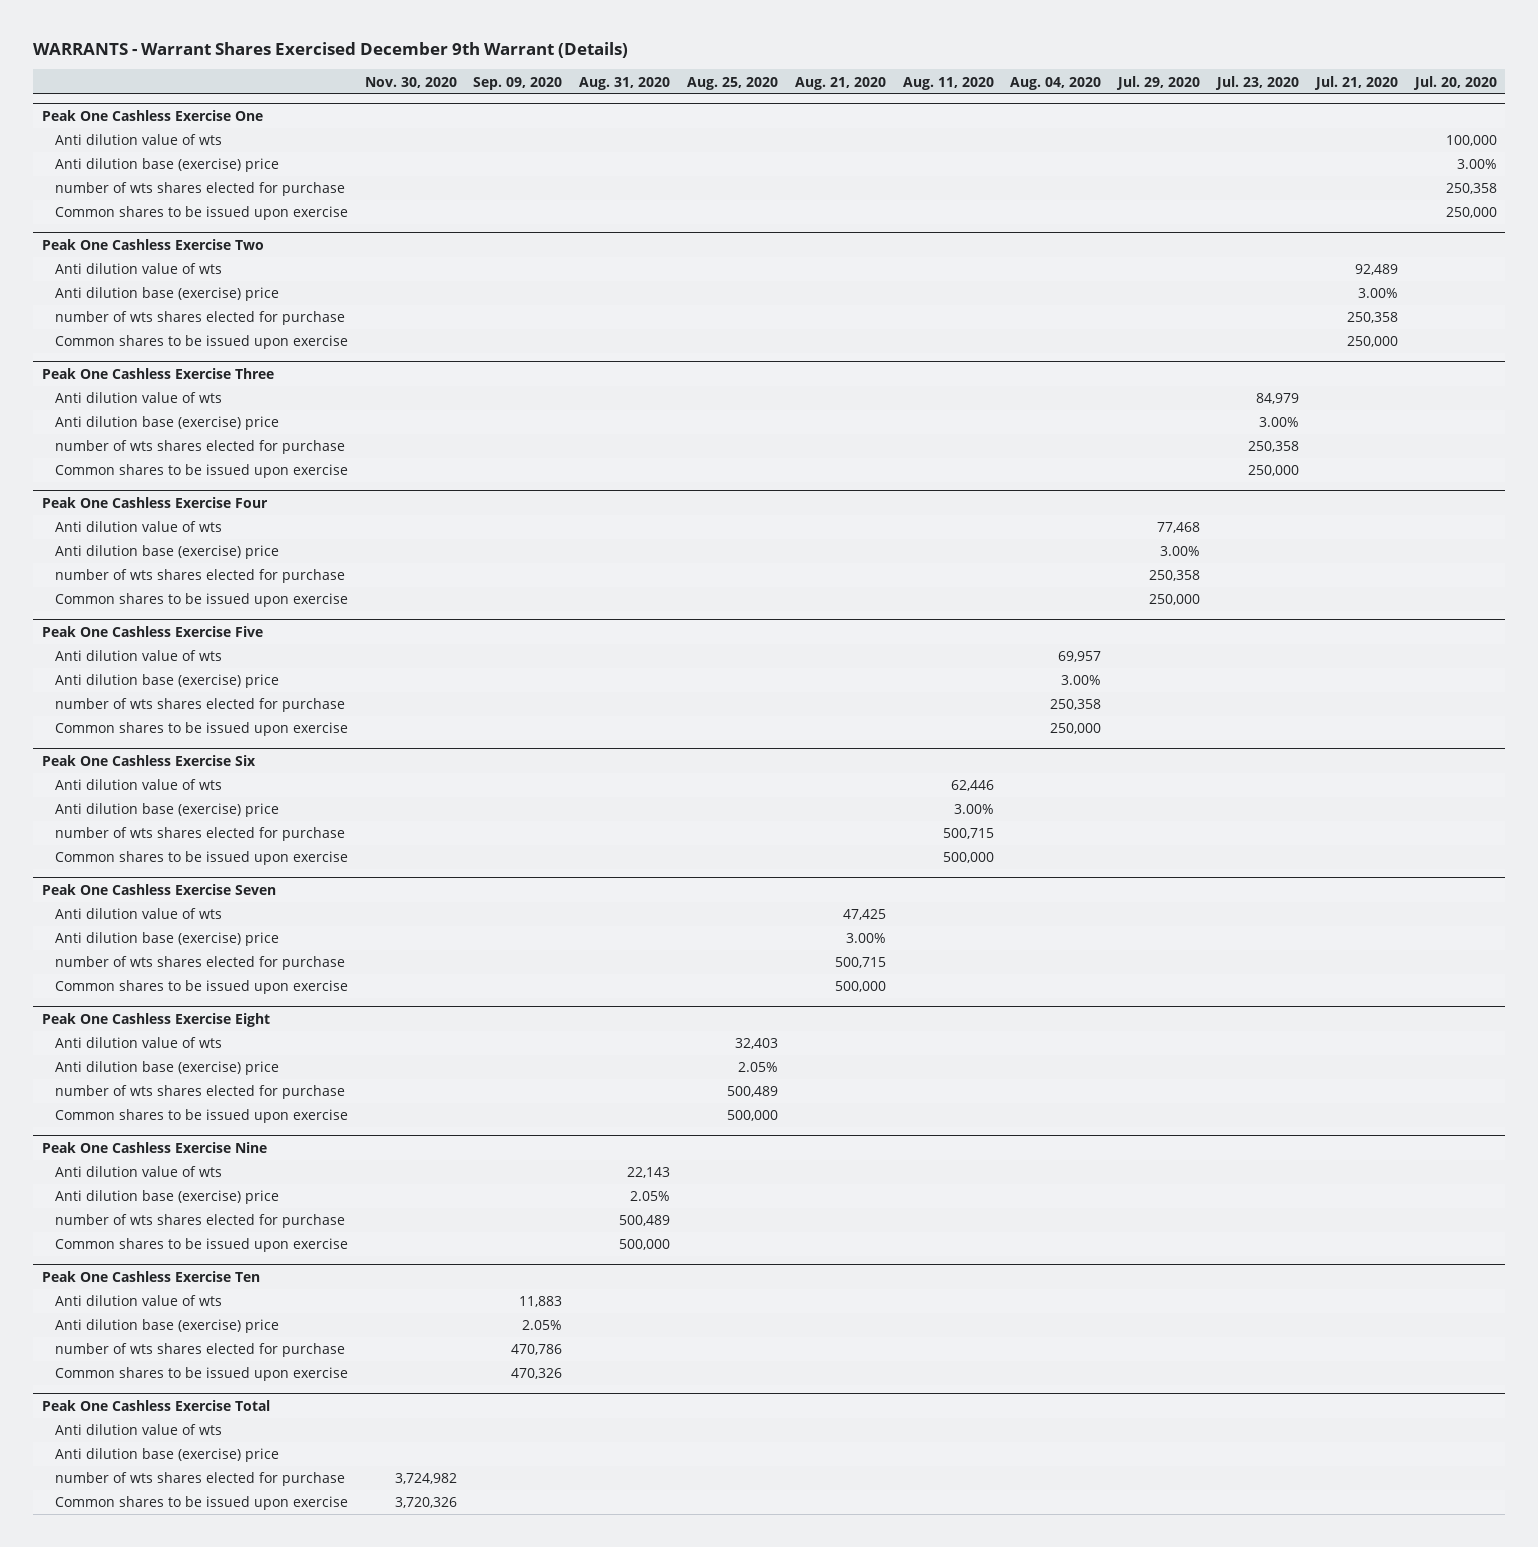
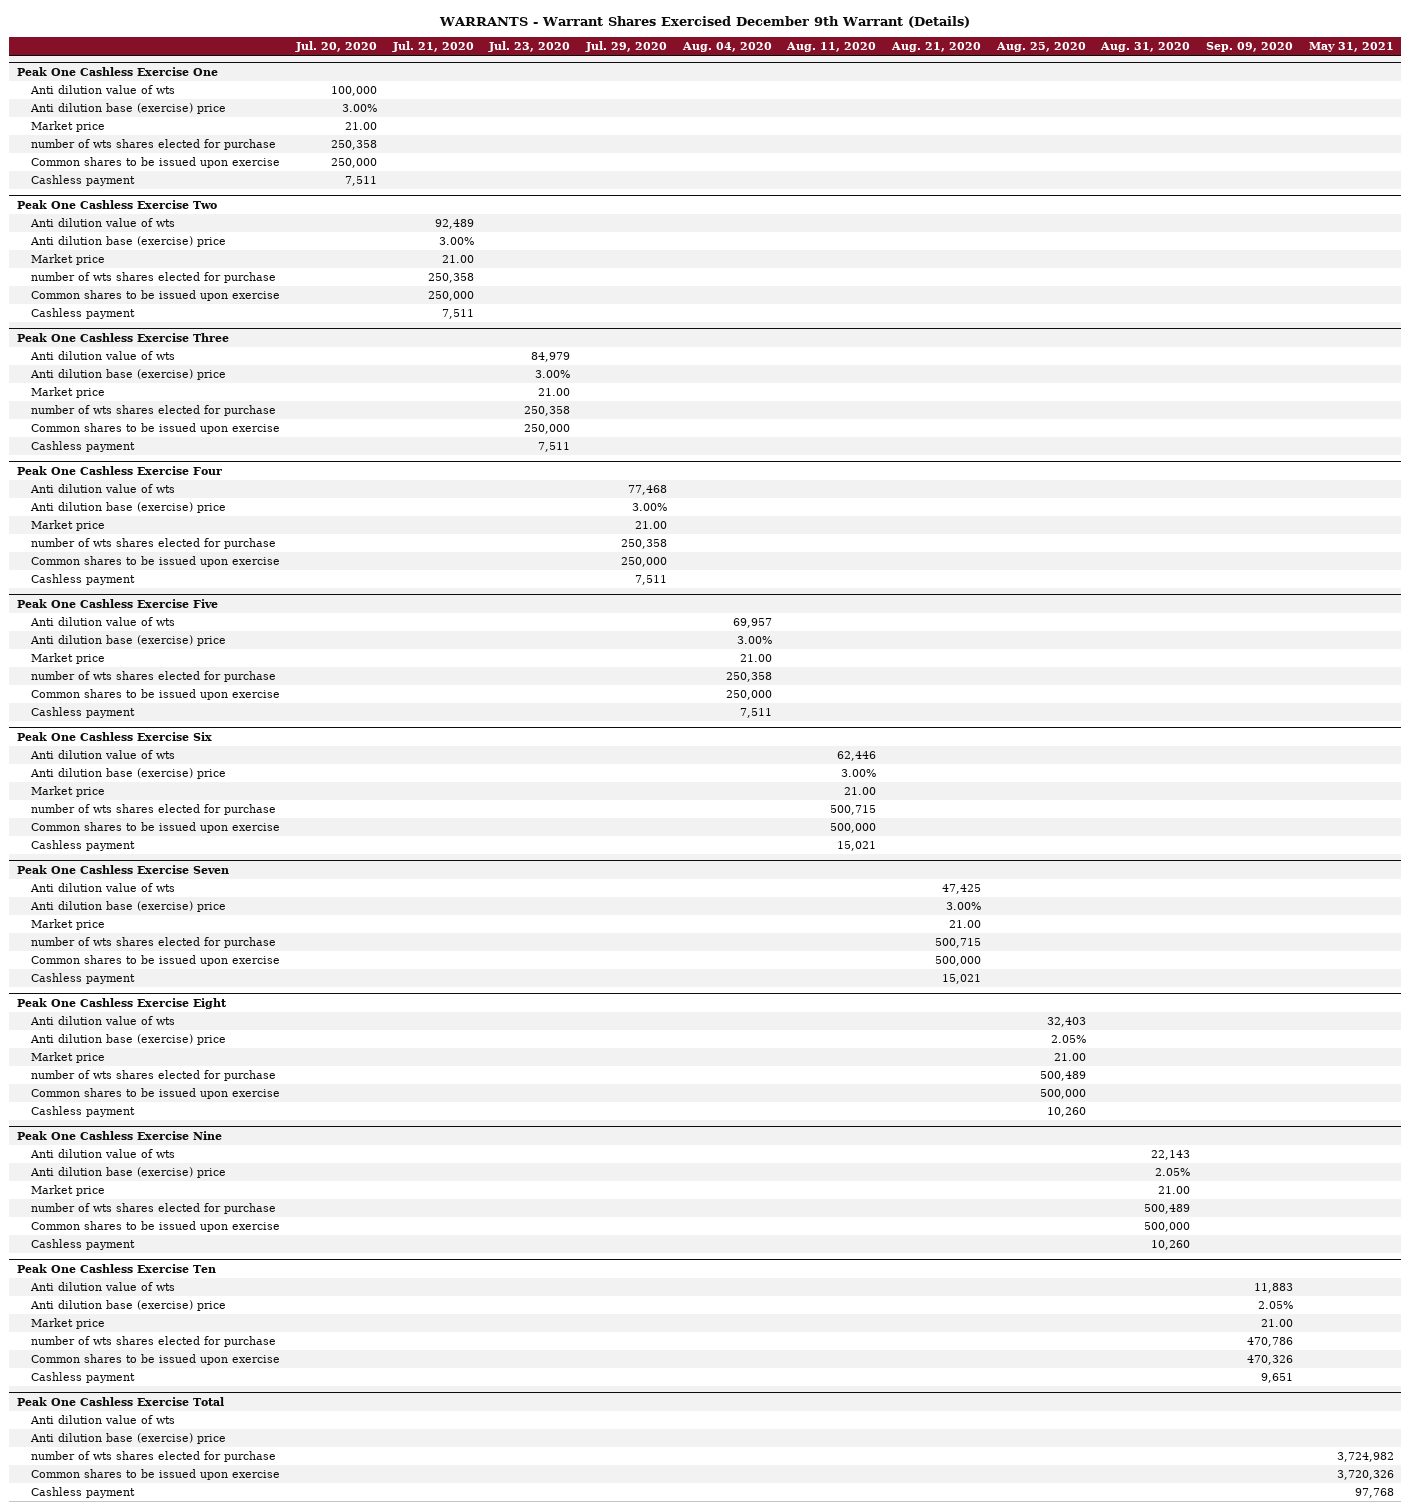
- | Nov. 30, 2020 | Sep. 09, 2020 | Aug. 31, 2020 | Aug. 25, 2020 | Aug. 21, 2020 | Aug. 11, 2020 | Aug. 04, 2020 | Jul. 29, 2020 | Jul. 23, 2020 | Jul. 21, 2020 | Jul. 20, 2020
+ | Jul. 20, 2020 | Jul. 21, 2020 | Jul. 23, 2020 | Jul. 29, 2020 | Aug. 04, 2020 | Aug. 11, 2020 | Aug. 21, 2020 | Aug. 25, 2020 | Aug. 31, 2020 | Sep. 09, 2020 | May 31, 2021
@ Peak One Cashless Exercise One
+ Market price | 21.00 | | | | | | | | | |
+ Cashless payment | 7,511 | | | | | | | | | |
@ Peak One Cashless Exercise Two
+ Market price | | 21.00 | | | | | | | | |
+ Cashless payment | | 7,511 | | | | | | | | |
@ Peak One Cashless Exercise Three
+ Market price | | | 21.00 | | | | | | | |
+ Cashless payment | | | 7,511 | | | | | | | |
@ Peak One Cashless Exercise Four
+ Market price | | | | 21.00 | | | | | | |
+ Cashless payment | | | | 7,511 | | | | | | |
@ Peak One Cashless Exercise Five
+ Market price | | | | | 21.00 | | | | | |
+ Cashless payment | | | | | 7,511 | | | | | |
@ Peak One Cashless Exercise Six
+ Market price | | | | | | 21.00 | | | | |
+ Cashless payment | | | | | | 15,021 | | | | |
@ Peak One Cashless Exercise Seven
+ Market price | | | | | | | 21.00 | | | |
+ Cashless payment | | | | | | | 15,021 | | | |
@ Peak One Cashless Exercise Eight
+ Market price | | | | | | | | 21.00 | | |
+ Cashless payment | | | | | | | | 10,260 | | |
@ Peak One Cashless Exercise Nine
+ Market price | | | | | | | | | 21.00 | |
+ Cashless payment | | | | | | | | | 10,260 | |
@ Peak One Cashless Exercise Ten
+ Market price | | | | | | | | | | 21.00 |
+ Cashless payment | | | | | | | | | | 9,651 |
@ Peak One Cashless Exercise Total
+ Cashless payment | | | | | | | | | | | 97,768

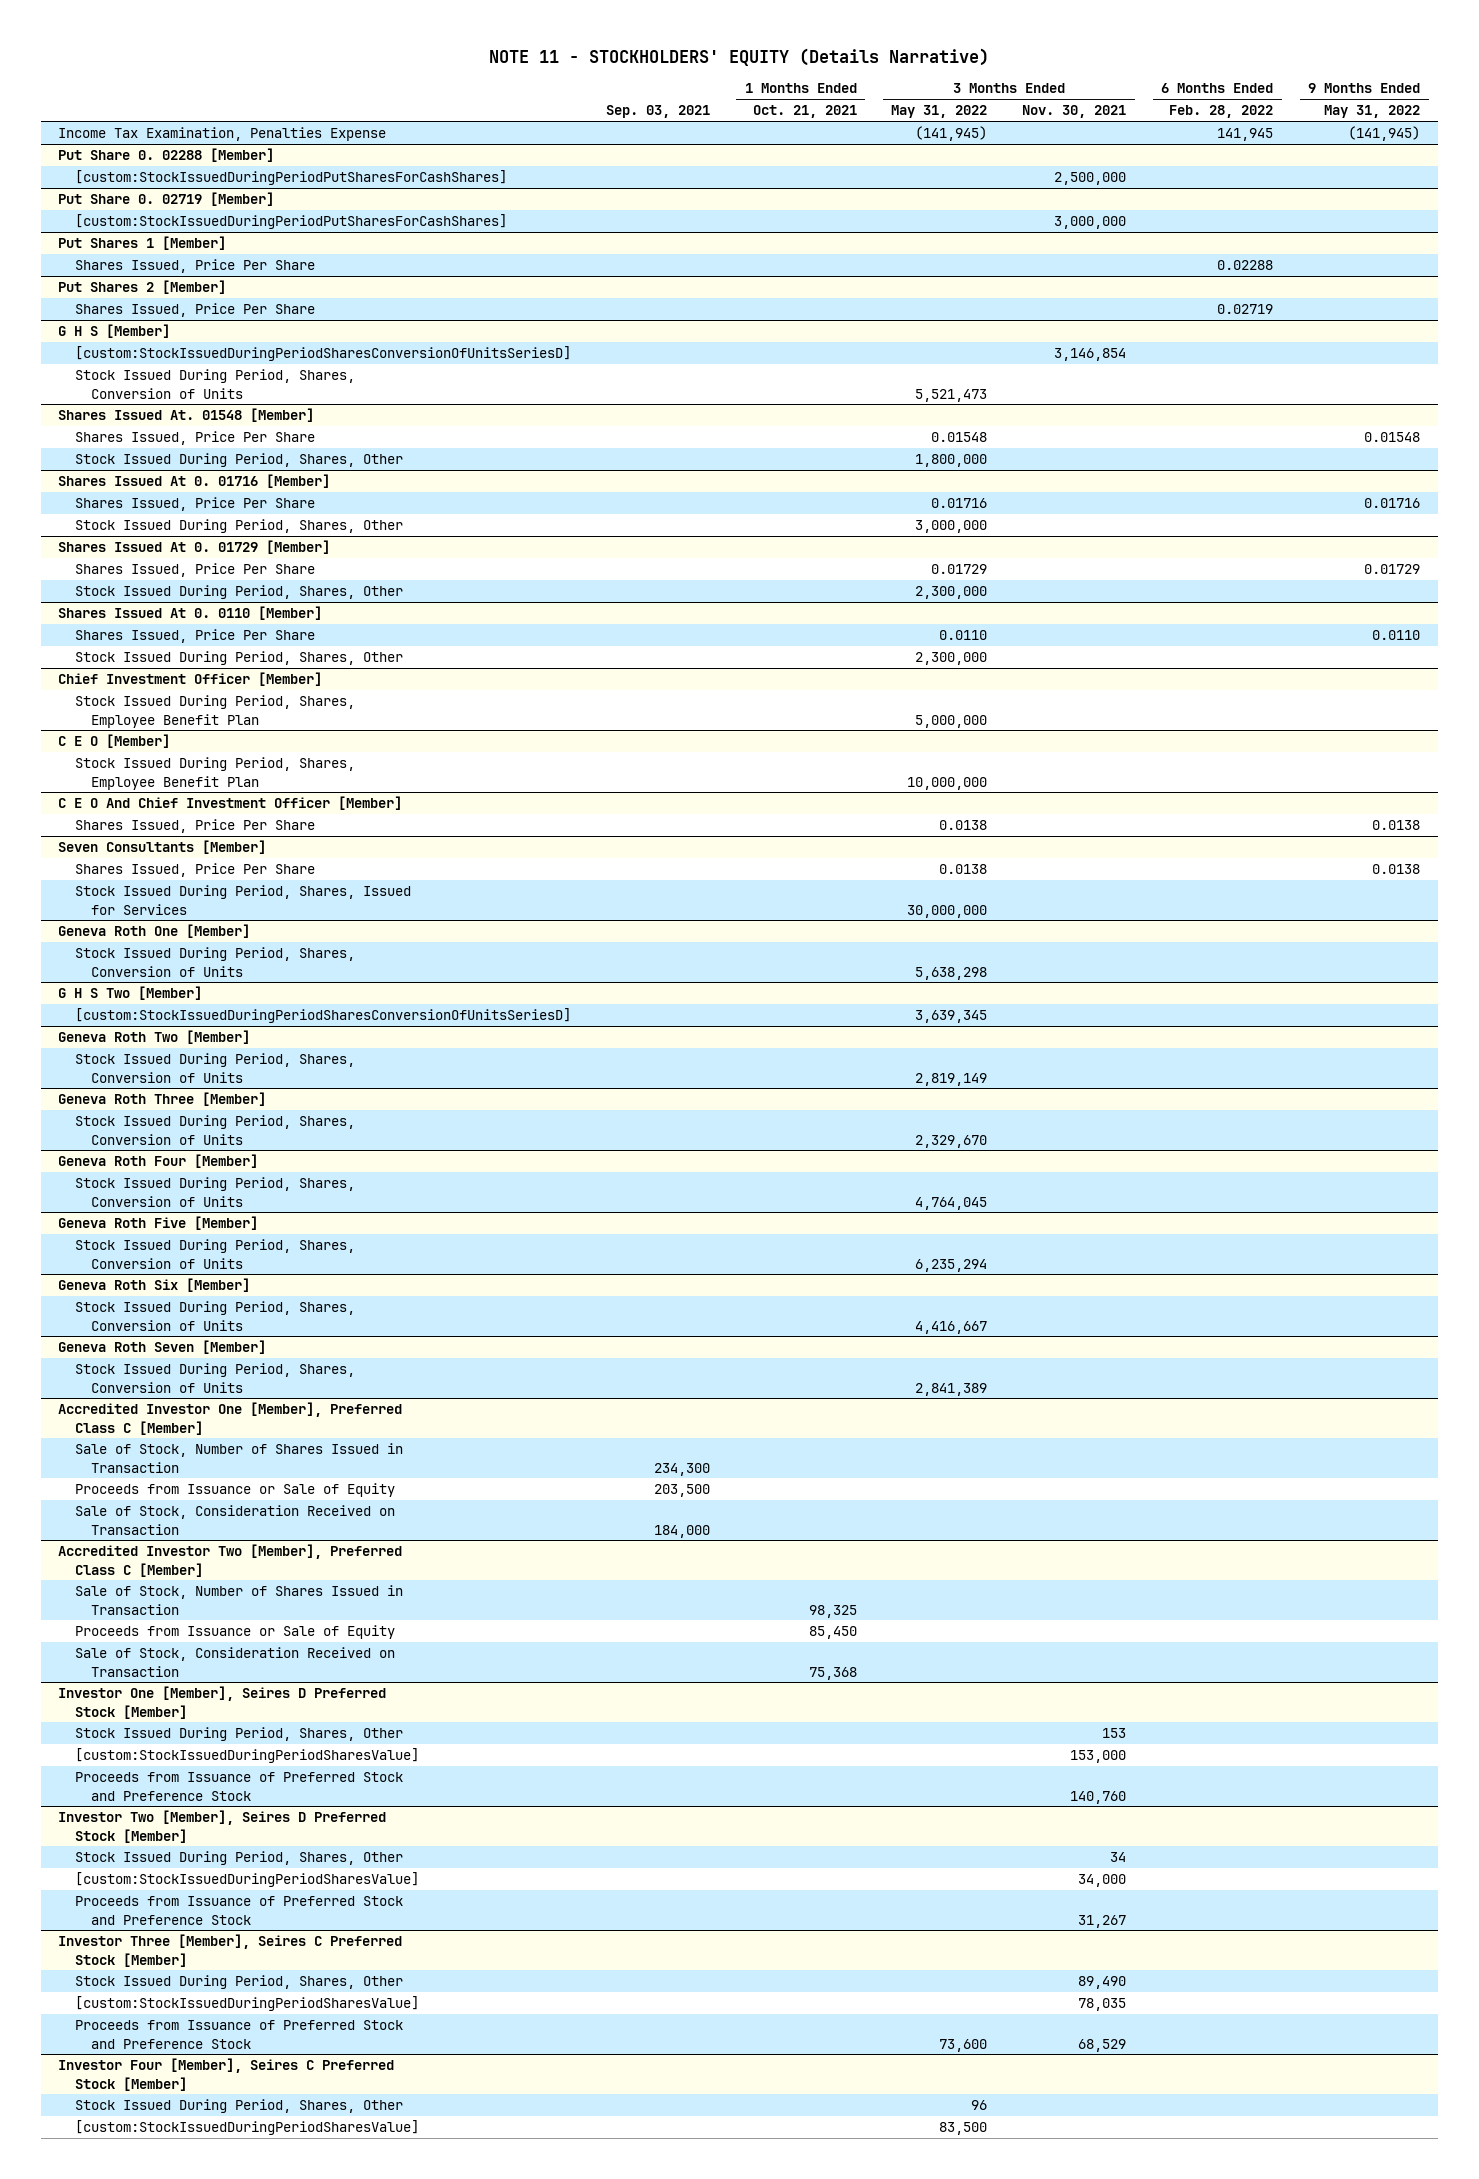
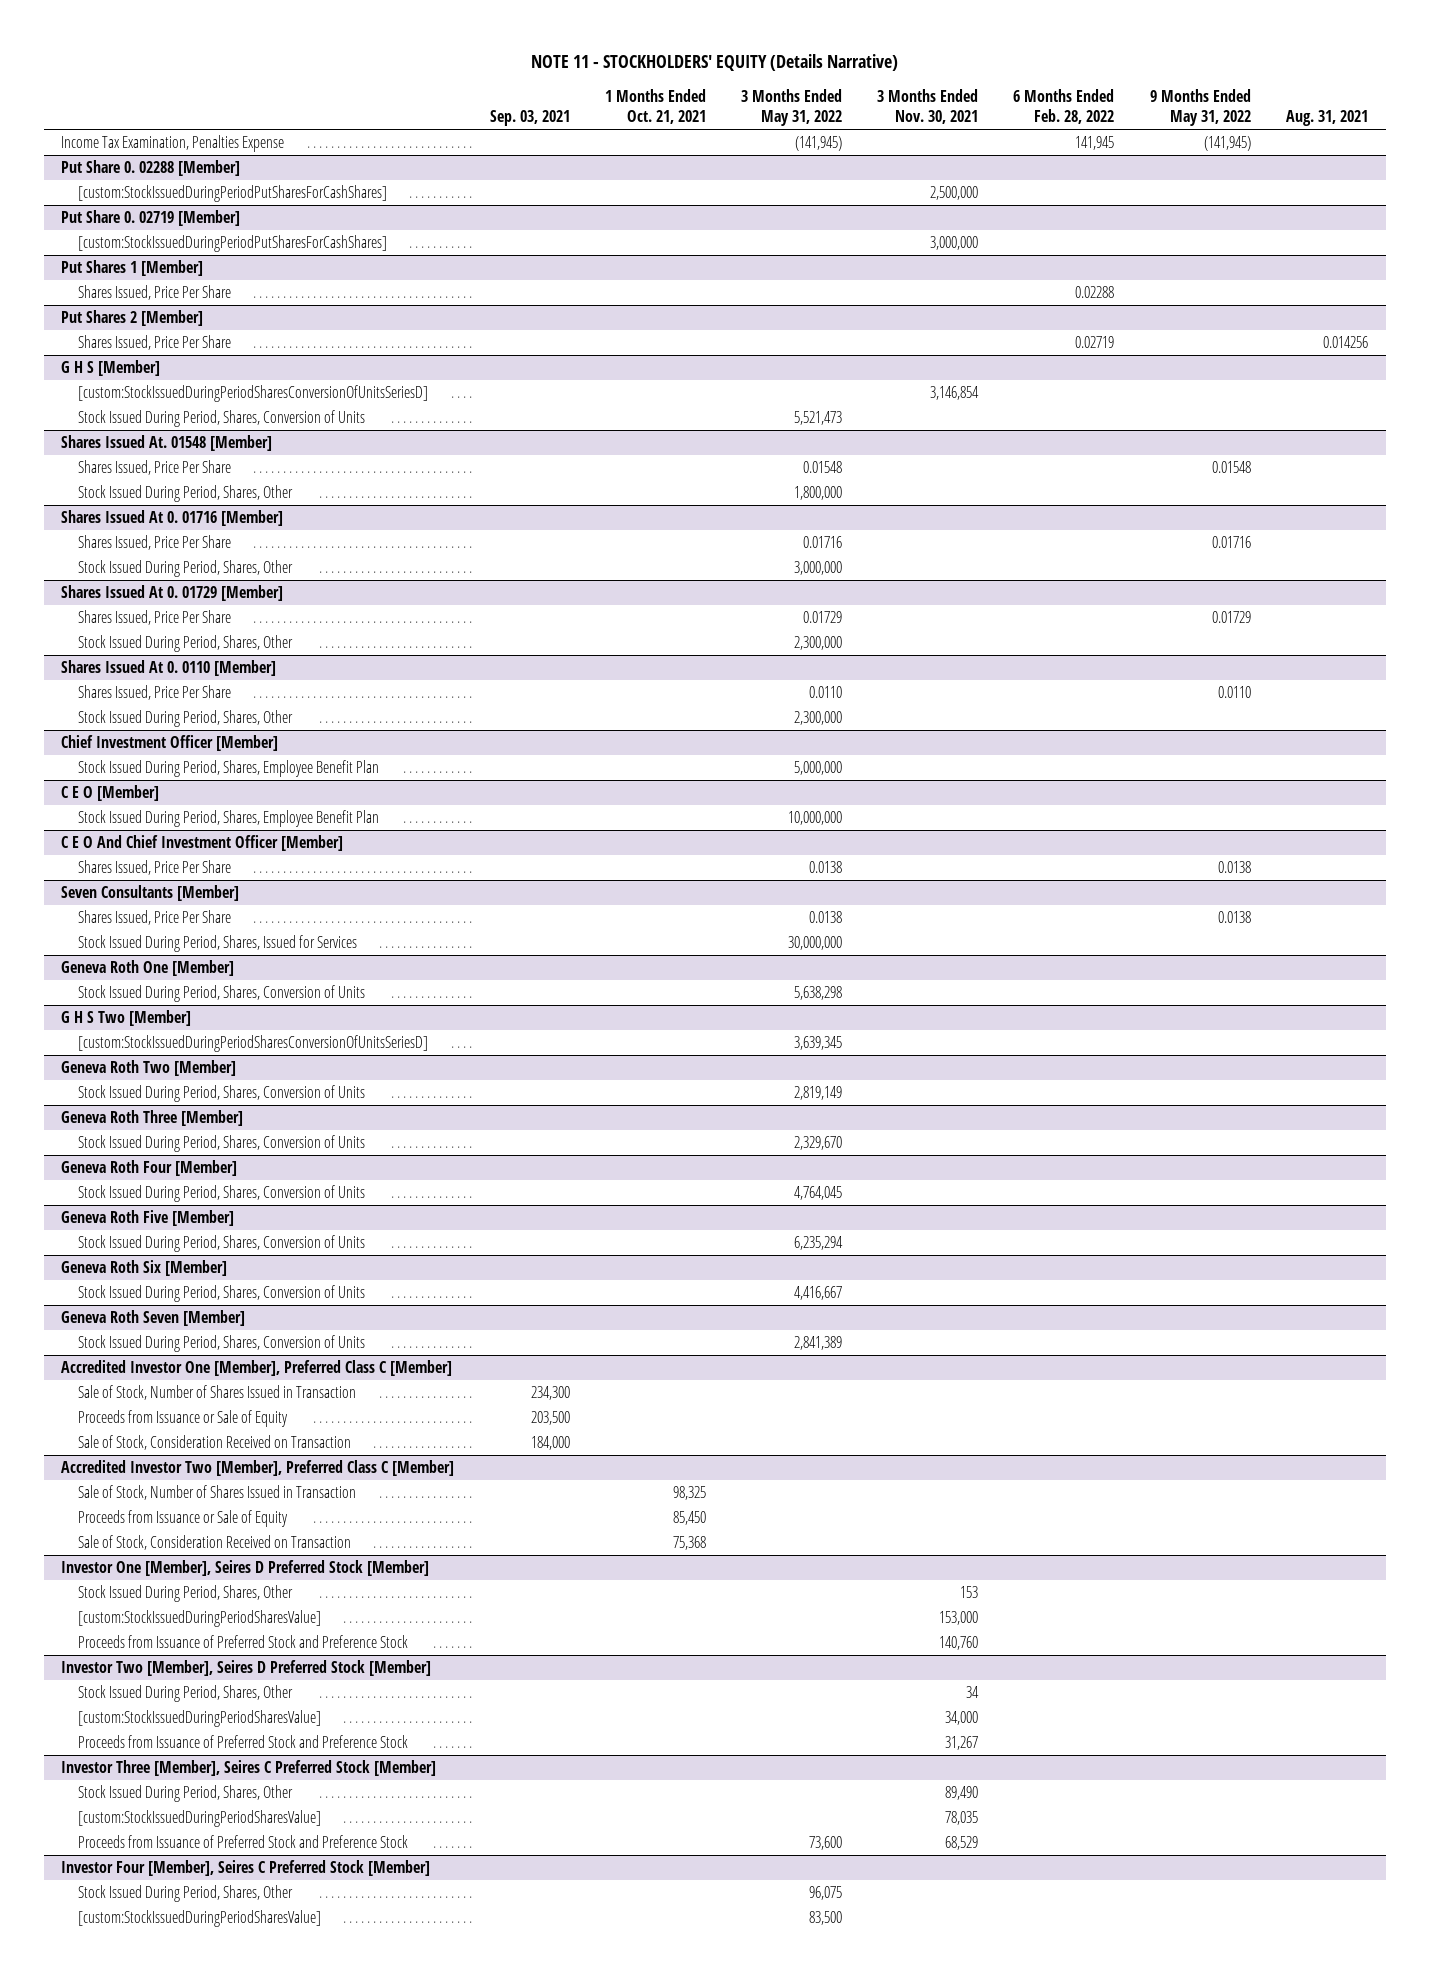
- | Sep. 03, 2021 | 1 Months Ended Oct. 21, 2021 | 3 Months Ended May 31, 2022 | 3 Months Ended Nov. 30, 2021 | 6 Months Ended Feb. 28, 2022 | 9 Months Ended May 31, 2022
+ | Sep. 03, 2021 | 1 Months Ended Oct. 21, 2021 | 3 Months Ended May 31, 2022 | 3 Months Ended Nov. 30, 2021 | 6 Months Ended Feb. 28, 2022 | 9 Months Ended May 31, 2022 | Aug. 31, 2021
@ Investor Four [Member], Seires C Preferred Stock [Member]
- Stock Issued During Period, Shares, Other | | | 96 | | |
+ Stock Issued During Period, Shares, Other | | | 96,075 | | | |

